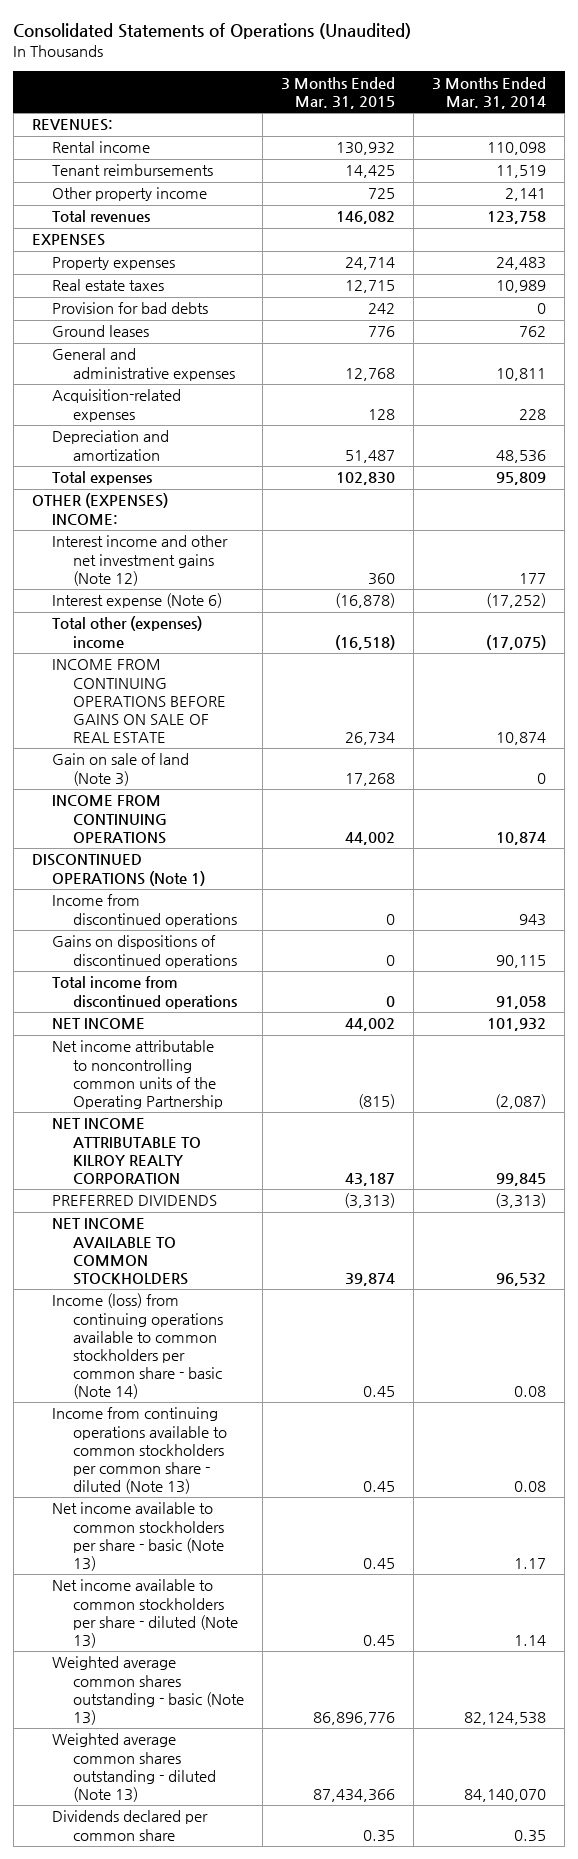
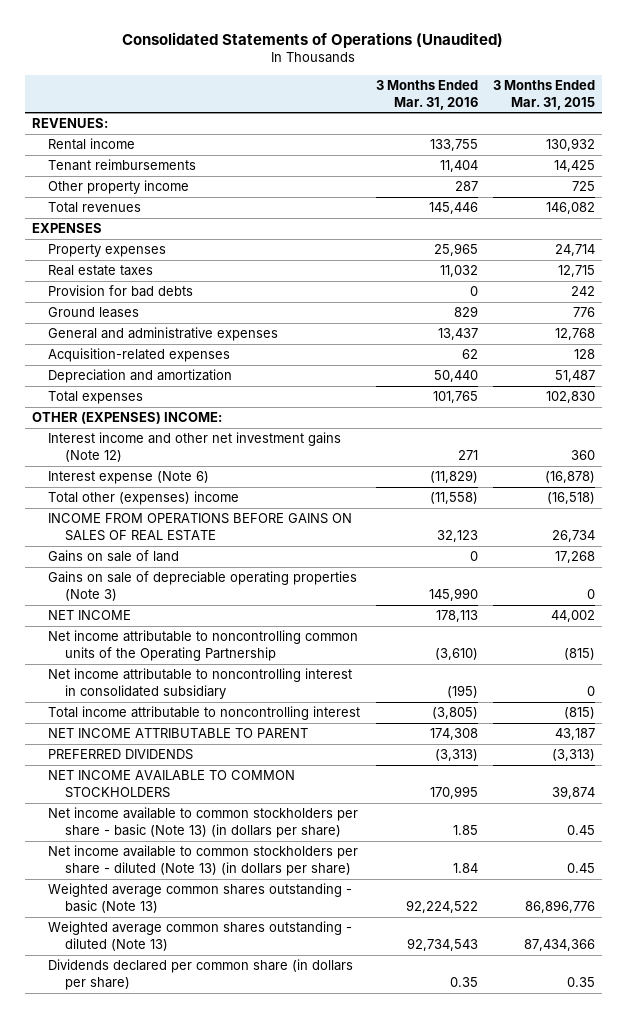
- | 3 Months Ended Mar. 31, 2015 | 3 Months Ended Mar. 31, 2014
+ | 3 Months Ended Mar. 31, 2016 | 3 Months Ended Mar. 31, 2015
- INCOME FROM CONTINUING OPERATIONS BEFORE GAINS ON SALE OF REAL ESTATE | 26,734 | 10,874
- Gain on sale of land (Note 3) | 17,268 | 0
- INCOME FROM CONTINUING OPERATIONS | 44,002 | 10,874
- DISCONTINUED OPERATIONS (Note 1)
- Income from discontinued operations | 0 | 943
- Gains on dispositions of discontinued operations | 0 | 90,115
- Total income from discontinued operations | 0 | 91,058
+ INCOME FROM OPERATIONS BEFORE GAINS ON SALES OF REAL ESTATE | 32,123 | 26,734
+ Gains on sale of land | 0 | 17,268
+ Gains on sale of depreciable operating properties (Note 3) | 145,990 | 0
- NET INCOME ATTRIBUTABLE TO KILROY REALTY CORPORATION | 43,187 | 99,845
+ Net income attributable to noncontrolling interest in consolidated subsidiary | (195) | 0
+ Total income attributable to noncontrolling interest | (3,805) | (815)
+ NET INCOME ATTRIBUTABLE TO PARENT | 174,308 | 43,187
- Income (loss) from continuing operations available to common stockholders per common share - basic (Note 14) | 0.45 | 0.08
- Income from continuing operations available to common stockholders per common share - diluted (Note 13) | 0.45 | 0.08
- Net income available to common stockholders per share - basic (Note 13) | 0.45 | 1.17
- Net income available to common stockholders per share - diluted (Note 13) | 0.45 | 1.14
+ Net income available to common stockholders per share - basic (Note 13) (in dollars per share) | 1.85 | 0.45
+ Net income available to common stockholders per share - diluted (Note 13) (in dollars per share) | 1.84 | 0.45
- Dividends declared per common share | 0.35 | 0.35
+ Dividends declared per common share (in dollars per share) | 0.35 | 0.35

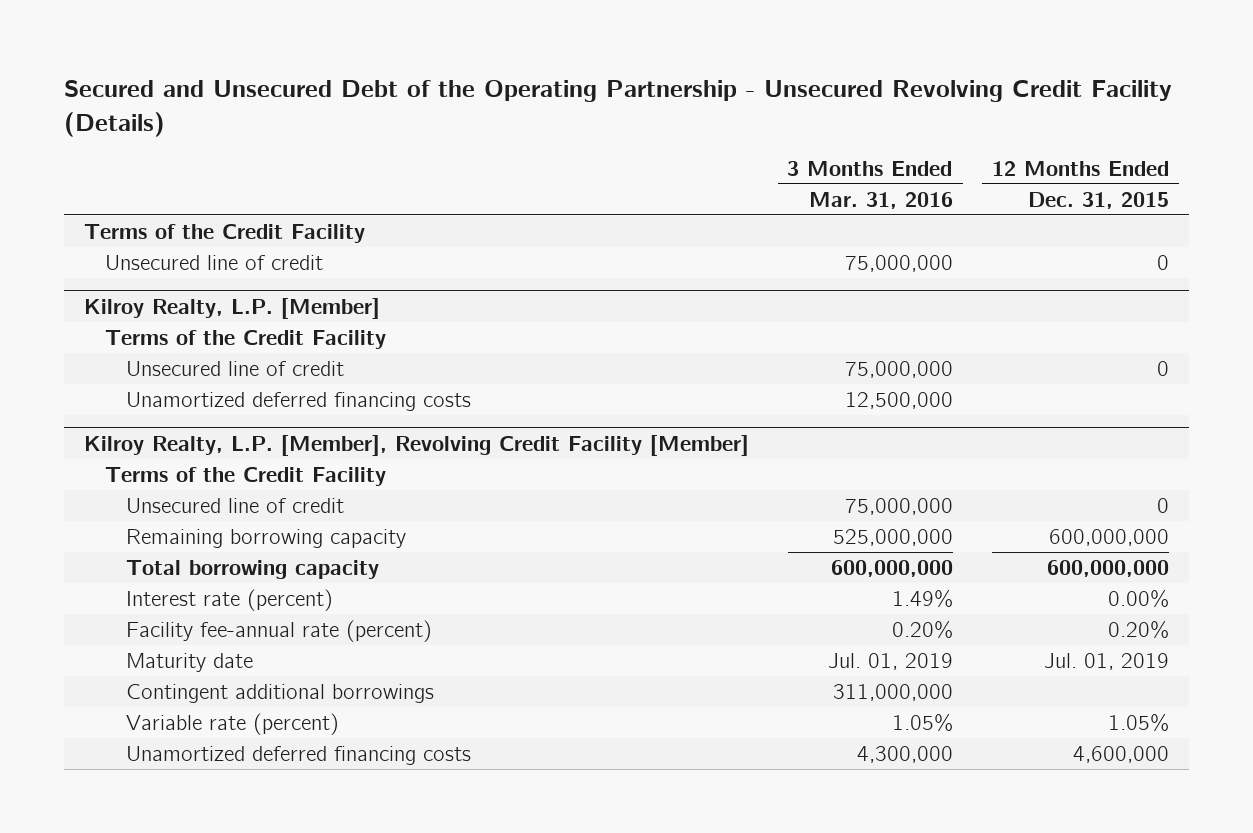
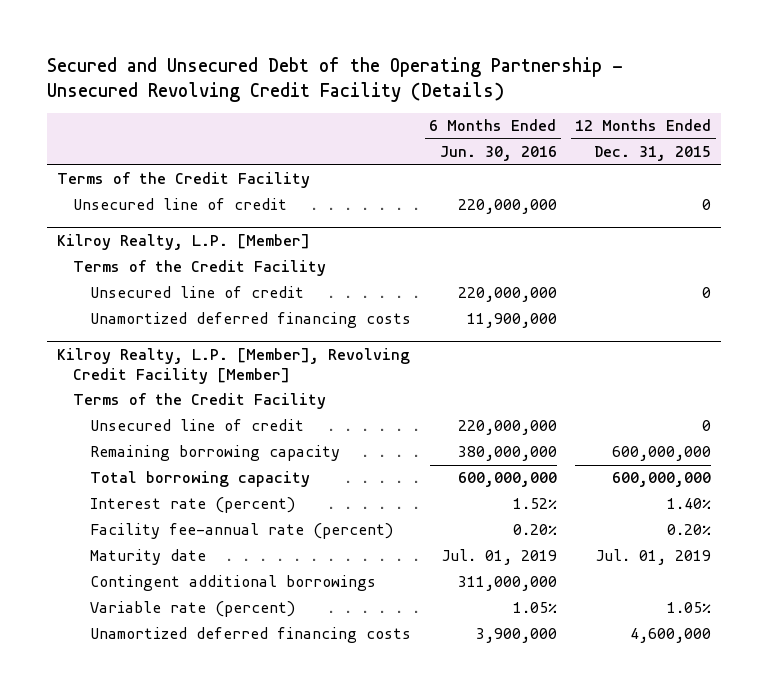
- | 3 Months Ended Mar. 31, 2016 | 12 Months Ended Dec. 31, 2015
+ | 6 Months Ended Jun. 30, 2016 | 12 Months Ended Dec. 31, 2015
@ Kilroy Realty, L.P. [Member], Revolving Credit Facility [Member]
- Interest rate (percent) | 1.49% | 0.00%
+ Interest rate (percent) | 1.52% | 1.40%

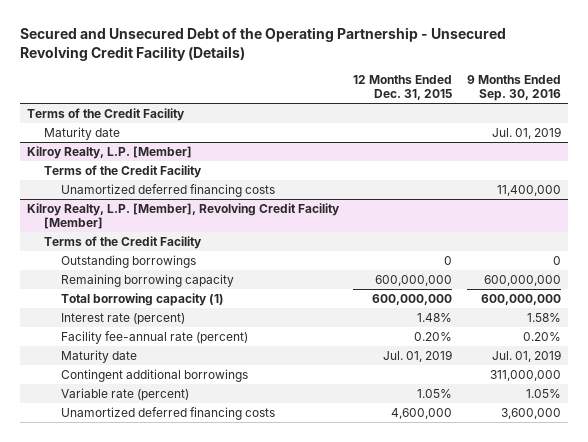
- | 6 Months Ended Jun. 30, 2016 | 12 Months Ended Dec. 31, 2015
+ | 12 Months Ended Dec. 31, 2015 | 9 Months Ended Sep. 30, 2016
- Unsecured line of credit | 220,000,000 | 0
+ Maturity date | | Jul. 01, 2019
@ Kilroy Realty, L.P. [Member]
- Unsecured line of credit | 220,000,000 | 0
@ Kilroy Realty, L.P. [Member], Revolving Credit Facility [Member]
- Unsecured line of credit | 220,000,000 | 0
+ Outstanding borrowings | 0 | 0
- Total borrowing capacity | 600,000,000 | 600,000,000
- Interest rate (percent) | 1.52% | 1.40%
+ Total borrowing capacity (1) | 600,000,000 | 600,000,000
+ Interest rate (percent) | 1.48% | 1.58%

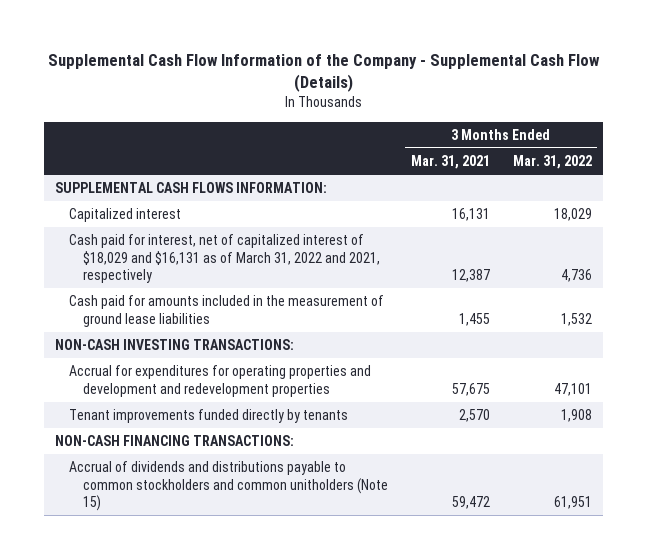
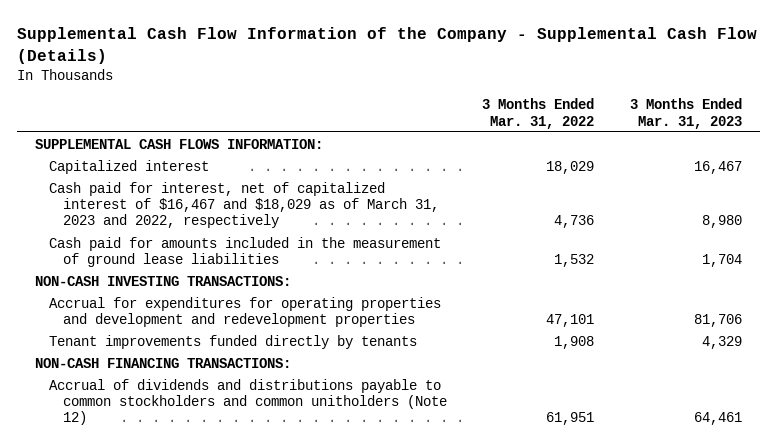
- | 3 Months Ended Mar. 31, 2021 | 3 Months Ended Mar. 31, 2022
+ | 3 Months Ended Mar. 31, 2022 | 3 Months Ended Mar. 31, 2023
- Cash paid for interest, net of capitalized interest of $18,029 and $16,131 as of March 31, 2022 and 2021, respectively | 12,387 | 4,736
+ Cash paid for interest, net of capitalized interest of $16,467 and $18,029 as of March 31, 2023 and 2022, respectively | 4,736 | 8,980
- Accrual of dividends and distributions payable to common stockholders and common unitholders (Note 15) | 59,472 | 61,951
+ Accrual of dividends and distributions payable to common stockholders and common unitholders (Note 12) | 61,951 | 64,461

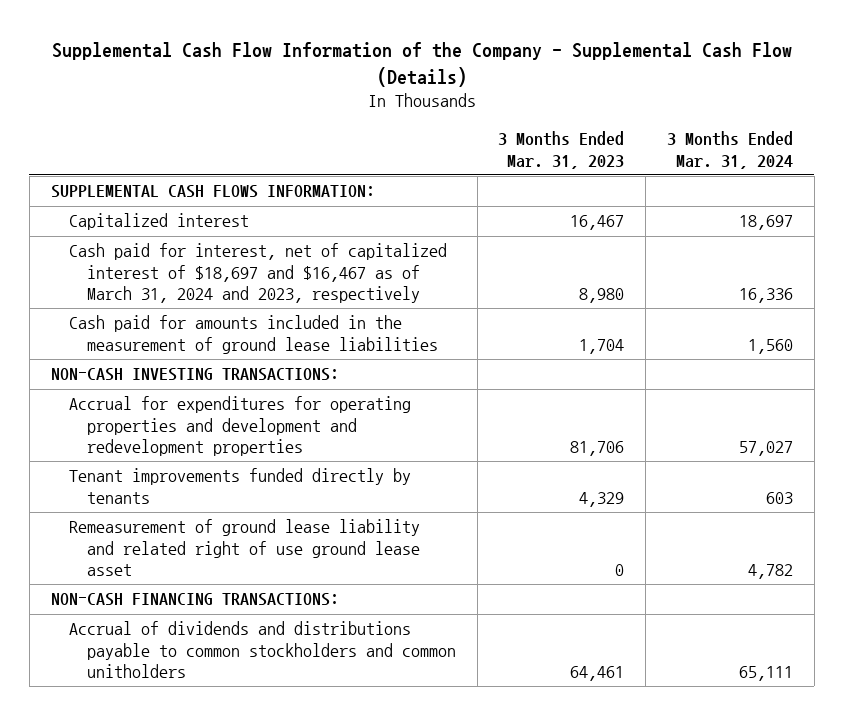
- | 3 Months Ended Mar. 31, 2022 | 3 Months Ended Mar. 31, 2023
+ | 3 Months Ended Mar. 31, 2023 | 3 Months Ended Mar. 31, 2024
- Cash paid for interest, net of capitalized interest of $16,467 and $18,029 as of March 31, 2023 and 2022, respectively | 4,736 | 8,980
+ Cash paid for interest, net of capitalized interest of $18,697 and $16,467 as of March 31, 2024 and 2023, respectively | 8,980 | 16,336
+ Remeasurement of ground lease liability and related right of use ground lease asset | 0 | 4,782
- Accrual of dividends and distributions payable to common stockholders and common unitholders (Note 12) | 61,951 | 64,461
+ Accrual of dividends and distributions payable to common stockholders and common unitholders | 64,461 | 65,111

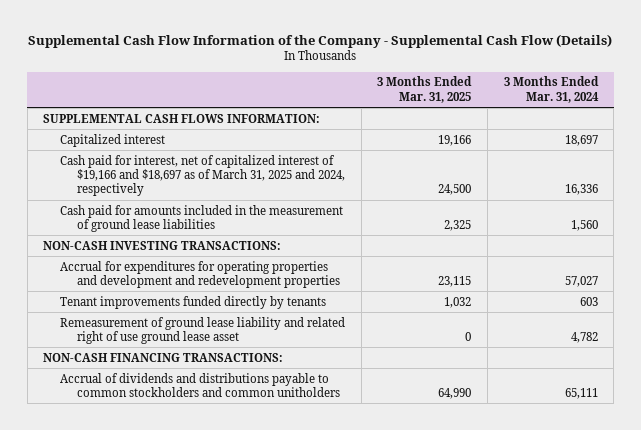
- | 3 Months Ended Mar. 31, 2023 | 3 Months Ended Mar. 31, 2024
+ | 3 Months Ended Mar. 31, 2025 | 3 Months Ended Mar. 31, 2024
- Cash paid for interest, net of capitalized interest of $18,697 and $16,467 as of March 31, 2024 and 2023, respectively | 8,980 | 16,336
+ Cash paid for interest, net of capitalized interest of $19,166 and $18,697 as of March 31, 2025 and 2024, respectively | 24,500 | 16,336

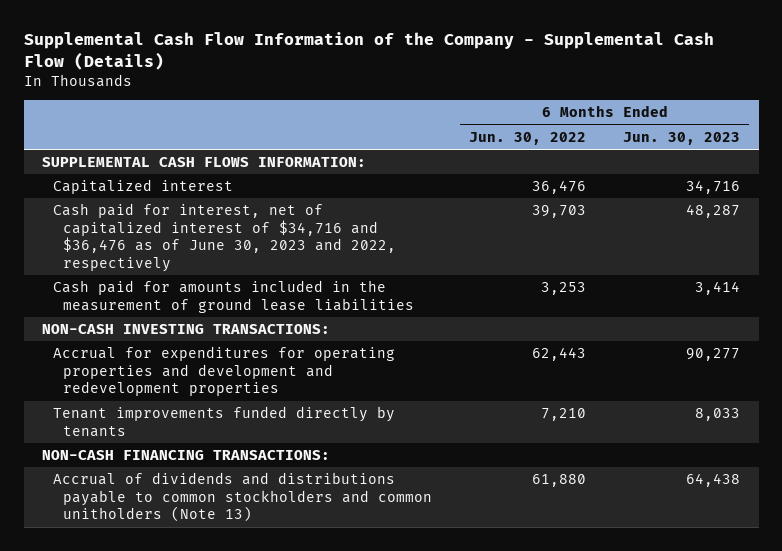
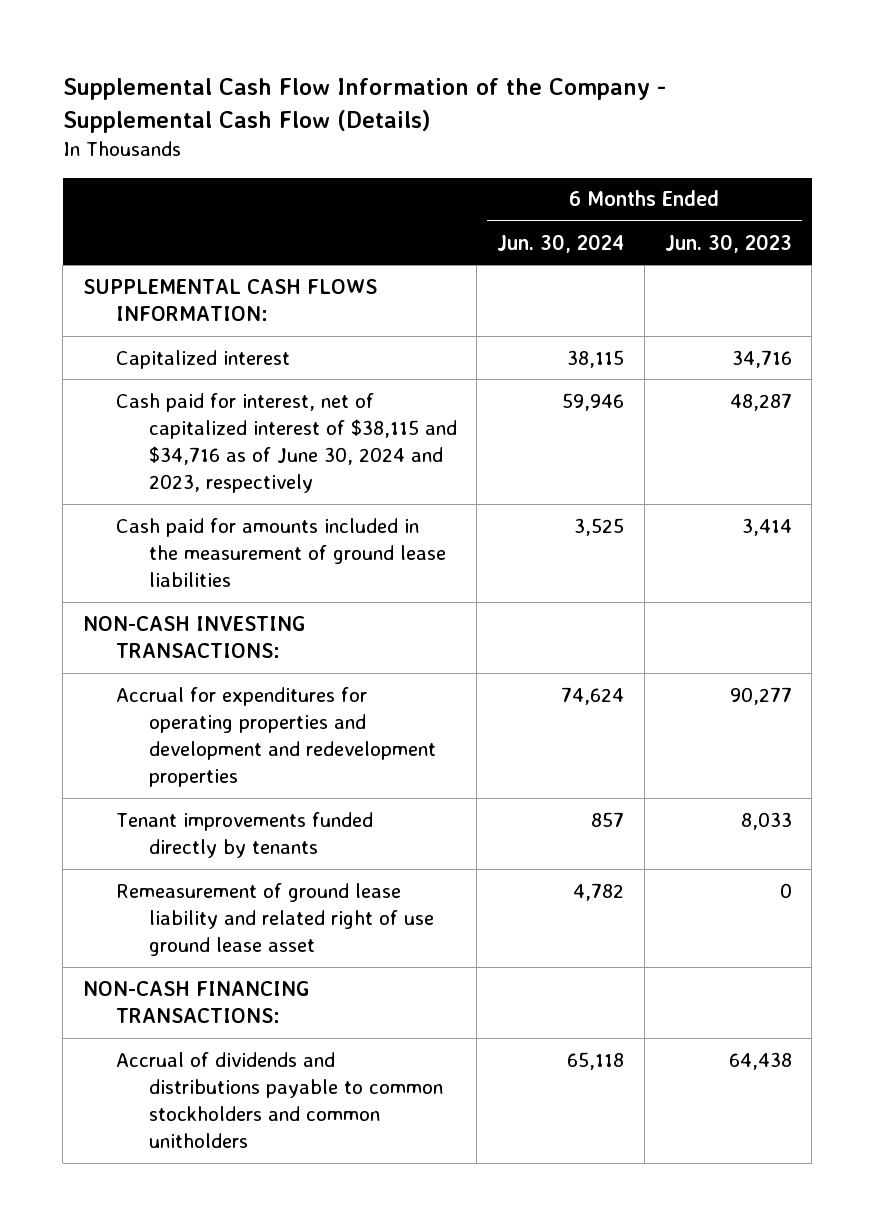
- | 6 Months Ended Jun. 30, 2022 | 6 Months Ended Jun. 30, 2023
+ | 6 Months Ended Jun. 30, 2024 | 6 Months Ended Jun. 30, 2023
- Cash paid for interest, net of capitalized interest of $34,716 and $36,476 as of June 30, 2023 and 2022, respectively | 39,703 | 48,287
+ Cash paid for interest, net of capitalized interest of $38,115 and $34,716 as of June 30, 2024 and 2023, respectively | 59,946 | 48,287
+ Remeasurement of ground lease liability and related right of use ground lease asset | 4,782 | 0
- Accrual of dividends and distributions payable to common stockholders and common unitholders (Note 13) | 61,880 | 64,438
+ Accrual of dividends and distributions payable to common stockholders and common unitholders | 65,118 | 64,438

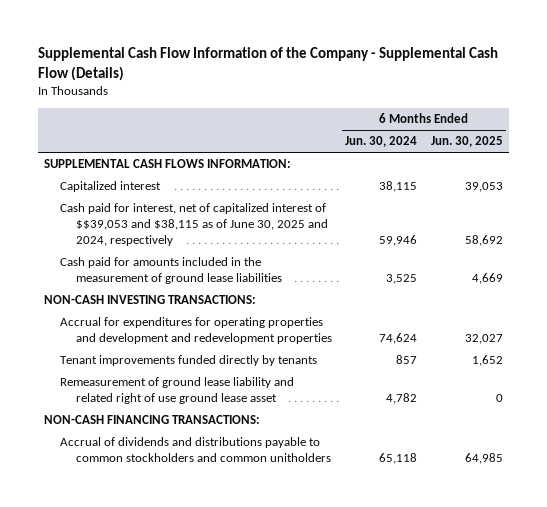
- | 6 Months Ended Jun. 30, 2024 | 6 Months Ended Jun. 30, 2023
+ | 6 Months Ended Jun. 30, 2024 | 6 Months Ended Jun. 30, 2025
- Cash paid for interest, net of capitalized interest of $38,115 and $34,716 as of June 30, 2024 and 2023, respectively | 59,946 | 48,287
+ Cash paid for interest, net of capitalized interest of $$39,053 and $38,115 as of June 30, 2025 and 2024, respectively | 59,946 | 58,692

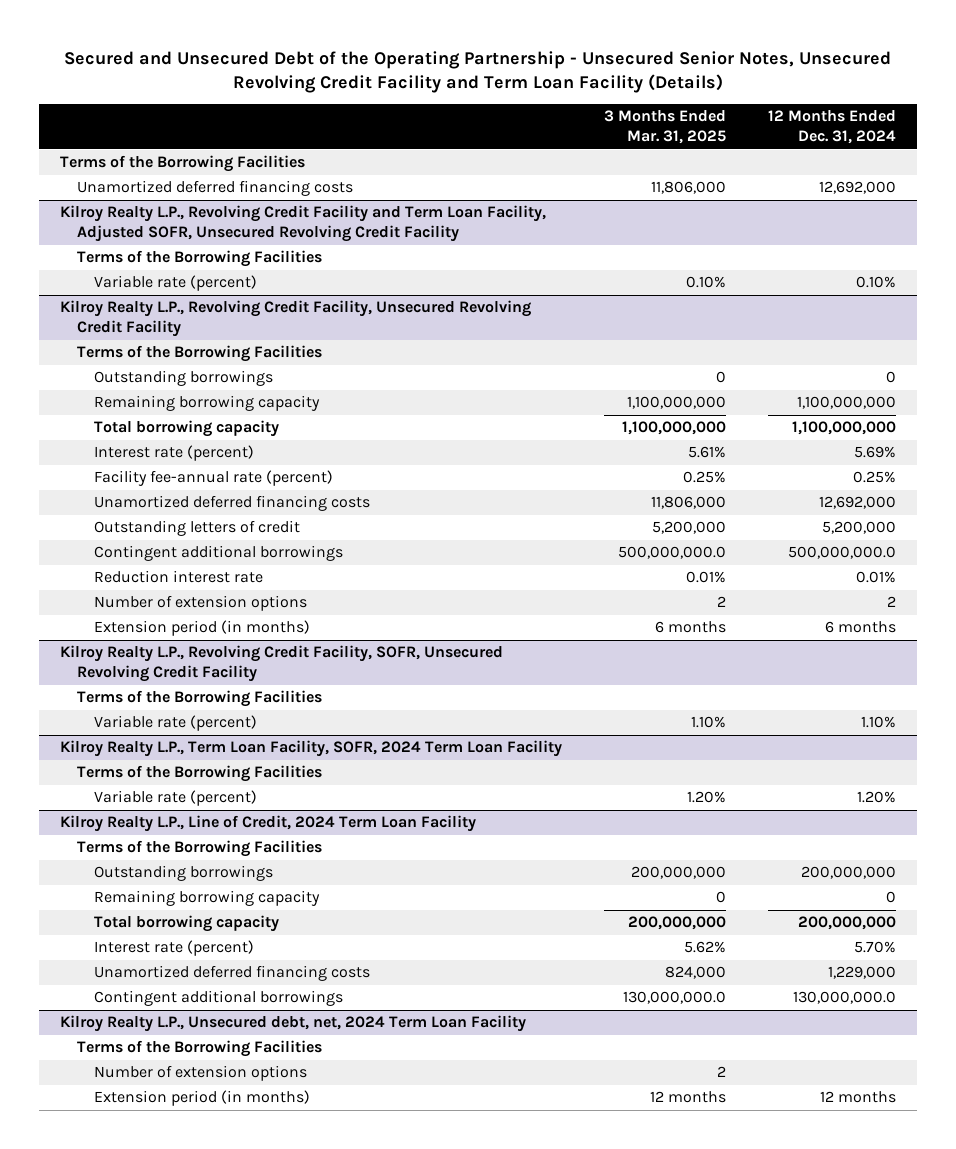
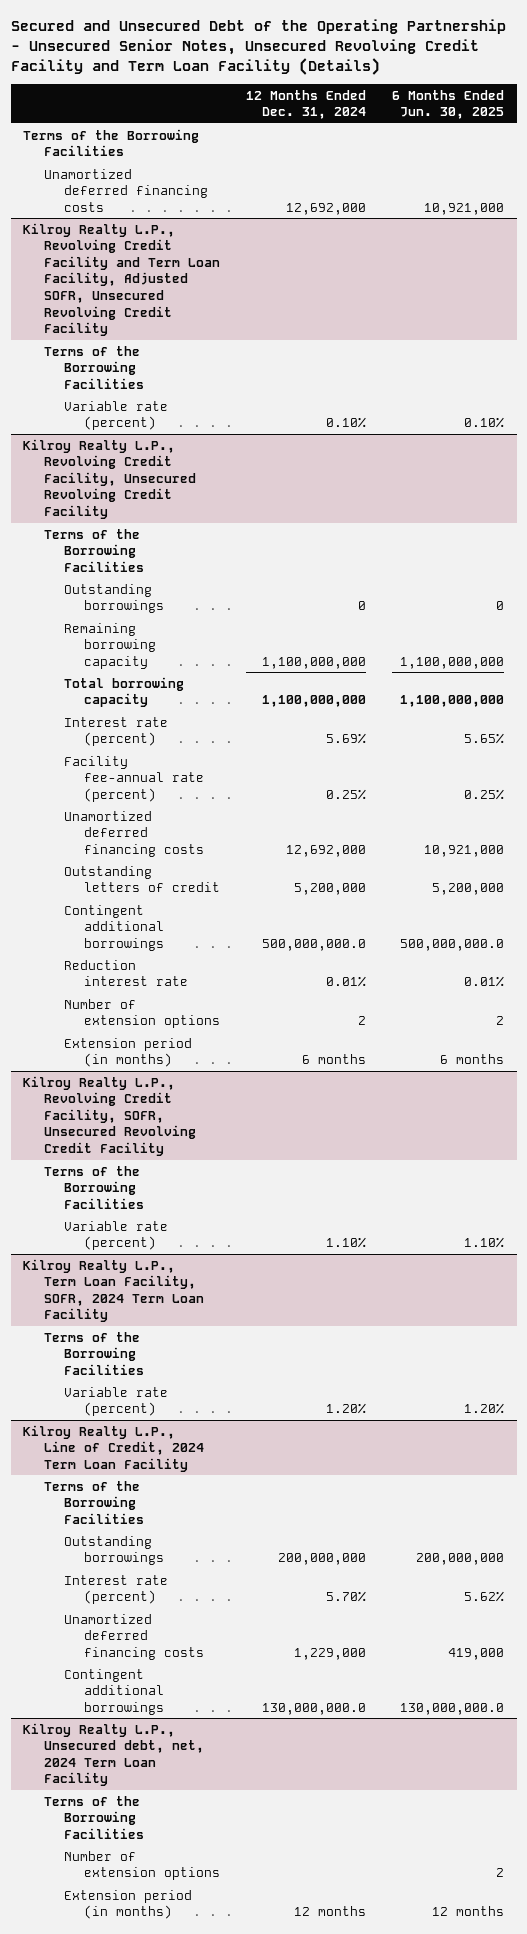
- | 3 Months Ended Mar. 31, 2025 | 12 Months Ended Dec. 31, 2024
+ | 12 Months Ended Dec. 31, 2024 | 6 Months Ended Jun. 30, 2025
@ Kilroy Realty L.P., Line of Credit, 2024 Term Loan Facility
- Remaining borrowing capacity | 0 | 0
- Total borrowing capacity | 200,000,000 | 200,000,000

